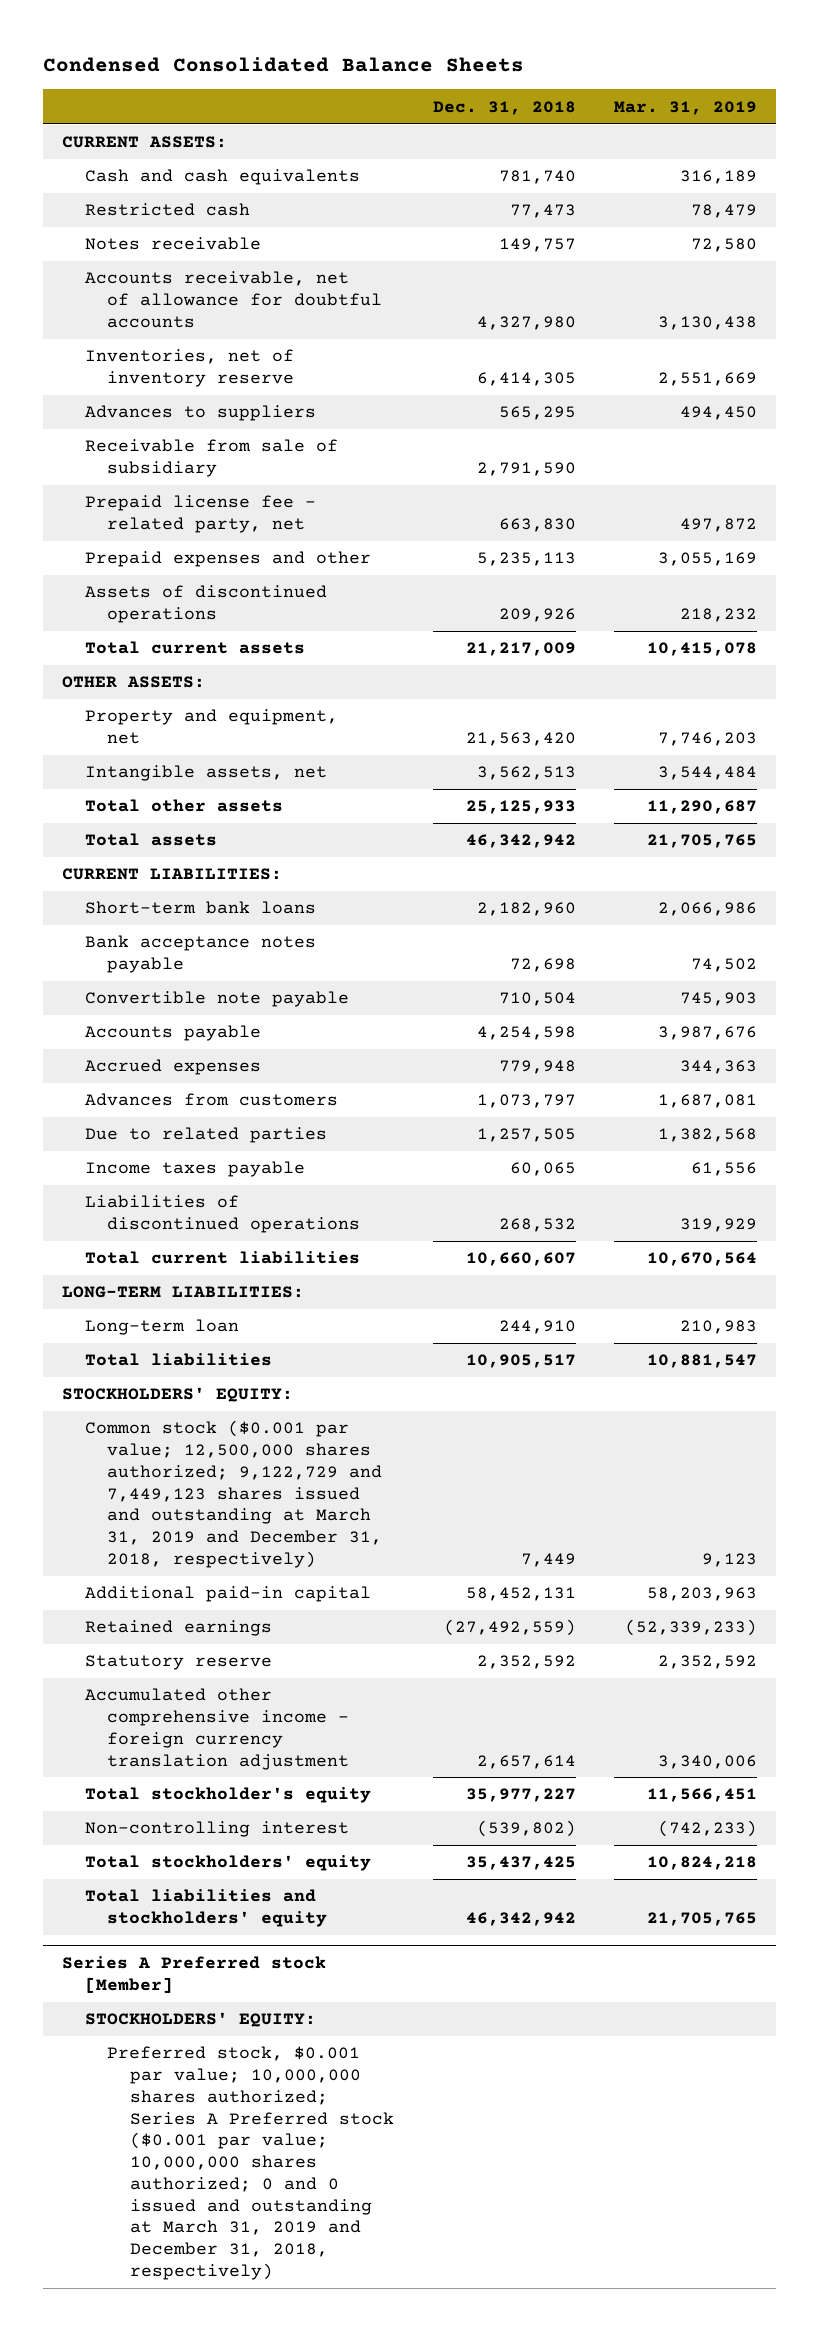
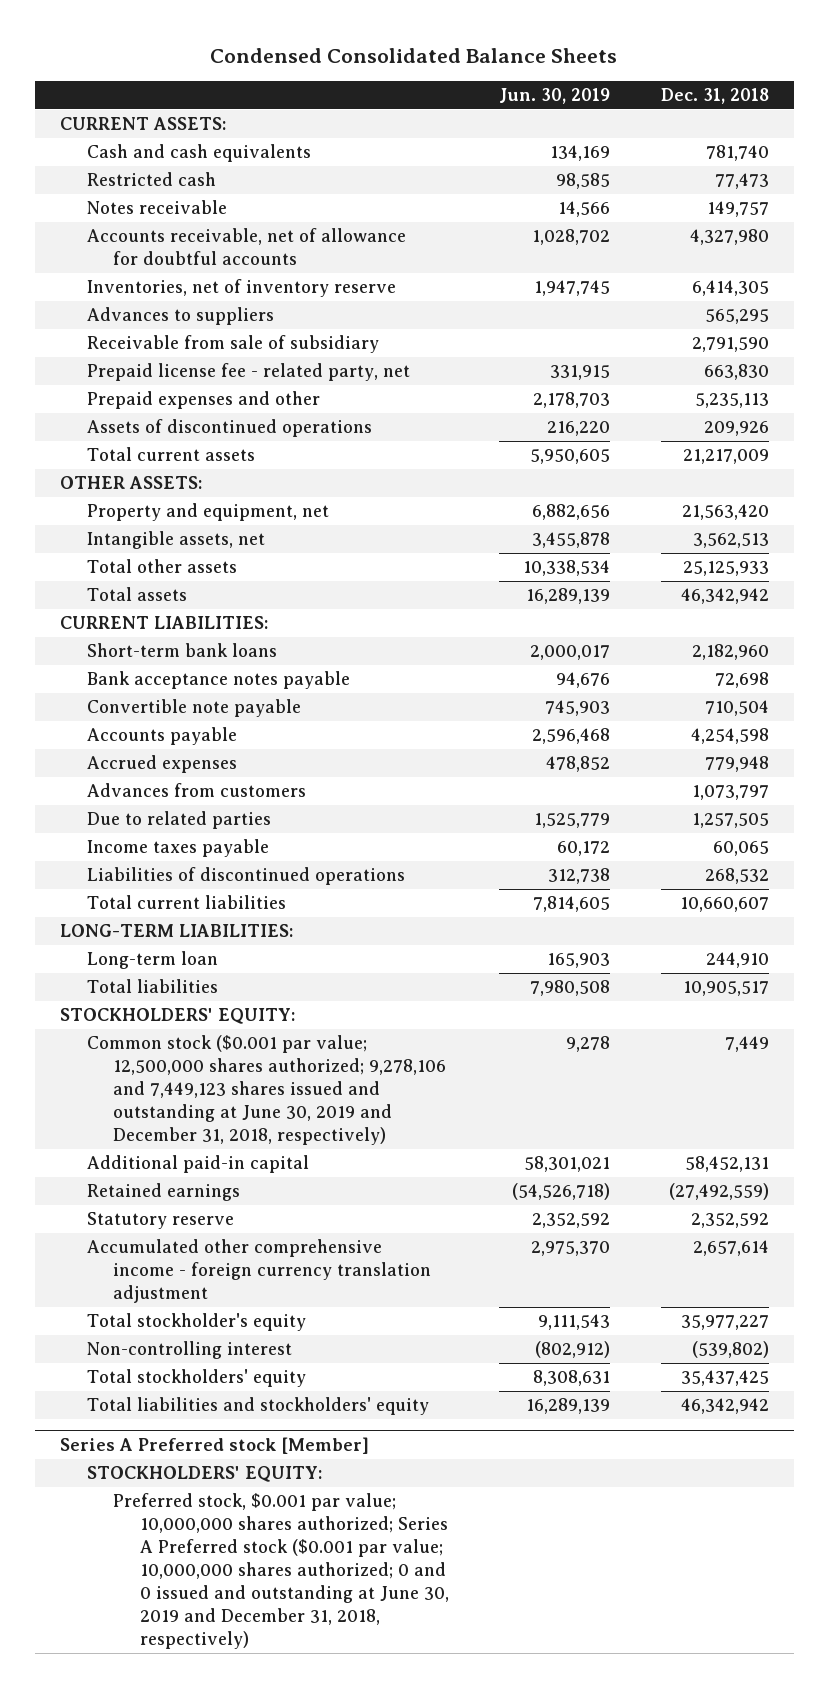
- | Dec. 31, 2018 | Mar. 31, 2019
+ | Jun. 30, 2019 | Dec. 31, 2018
- Common stock ($0.001 par value; 12,500,000 shares authorized; 9,122,729 and 7,449,123 shares issued and outstanding at March 31, 2019 and December 31, 2018, respectively) | 7,449 | 9,123
+ Common stock ($0.001 par value; 12,500,000 shares authorized; 9,278,106 and 7,449,123 shares issued and outstanding at June 30, 2019 and December 31, 2018, respectively) | 9,278 | 7,449
@ Series A Preferred stock [Member]
- Preferred stock, $0.001 par value; 10,000,000 shares authorized; Series A Preferred stock ($0.001 par value; 10,000,000 shares authorized; 0 and 0 issued and outstanding at March 31, 2019 and December 31, 2018, respectively)
+ Preferred stock, $0.001 par value; 10,000,000 shares authorized; Series A Preferred stock ($0.001 par value; 10,000,000 shares authorized; 0 and 0 issued and outstanding at June 30, 2019 and December 31, 2018, respectively)

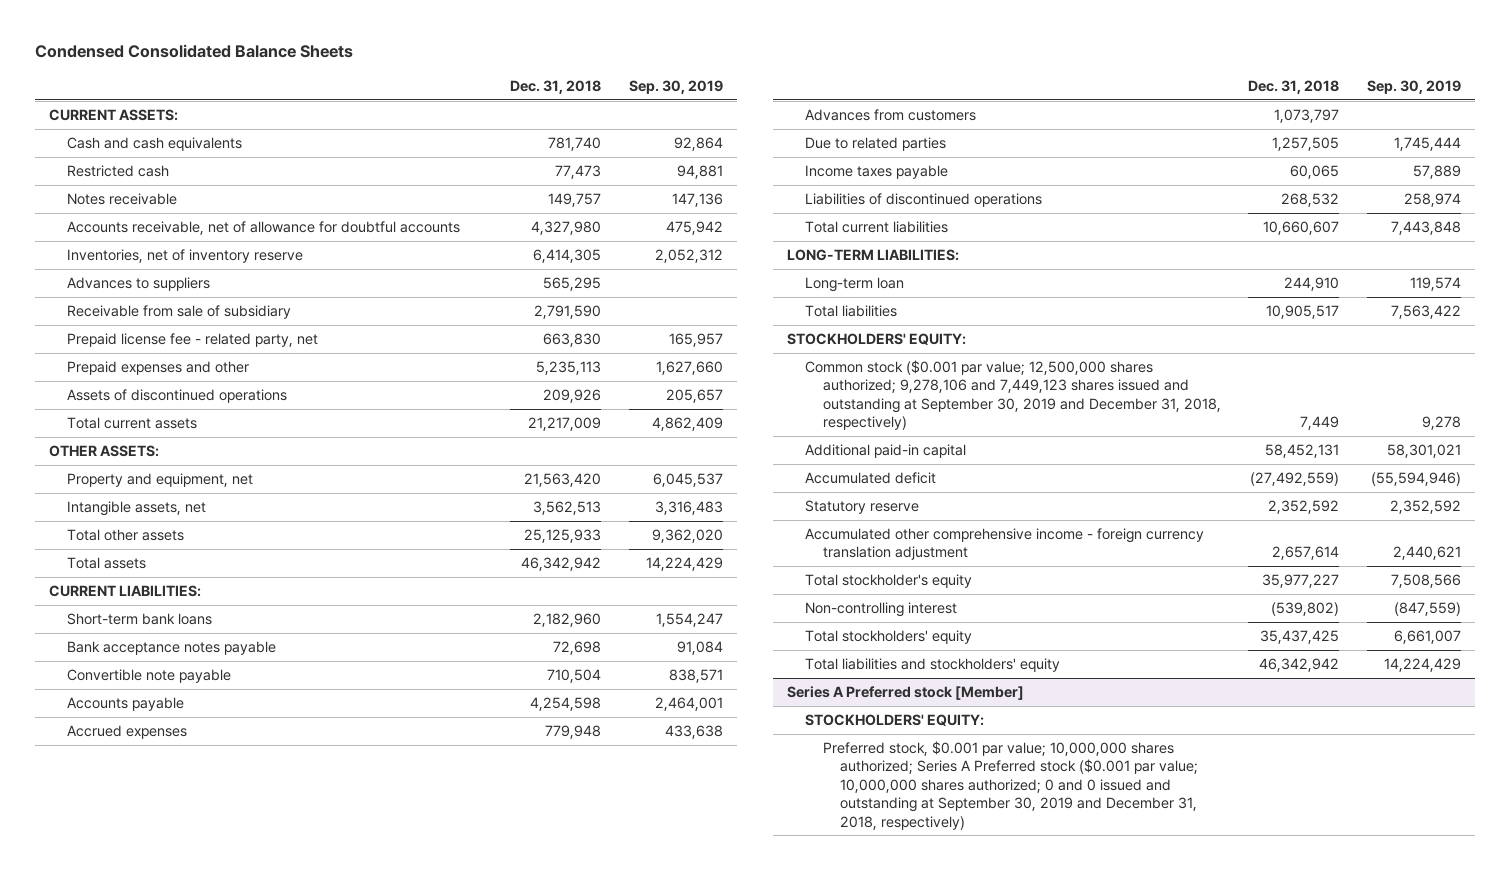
- | Jun. 30, 2019 | Dec. 31, 2018
+ | Dec. 31, 2018 | Sep. 30, 2019
- Common stock ($0.001 par value; 12,500,000 shares authorized; 9,278,106 and 7,449,123 shares issued and outstanding at June 30, 2019 and December 31, 2018, respectively) | 9,278 | 7,449
+ Common stock ($0.001 par value; 12,500,000 shares authorized; 9,278,106 and 7,449,123 shares issued and outstanding at September 30, 2019 and December 31, 2018, respectively) | 7,449 | 9,278
- Retained earnings | (54,526,718) | (27,492,559)
+ Accumulated deficit | (27,492,559) | (55,594,946)
@ Series A Preferred stock [Member]
- Preferred stock, $0.001 par value; 10,000,000 shares authorized; Series A Preferred stock ($0.001 par value; 10,000,000 shares authorized; 0 and 0 issued and outstanding at June 30, 2019 and December 31, 2018, respectively)
+ Preferred stock, $0.001 par value; 10,000,000 shares authorized; Series A Preferred stock ($0.001 par value; 10,000,000 shares authorized; 0 and 0 issued and outstanding at September 30, 2019 and December 31, 2018, respectively)

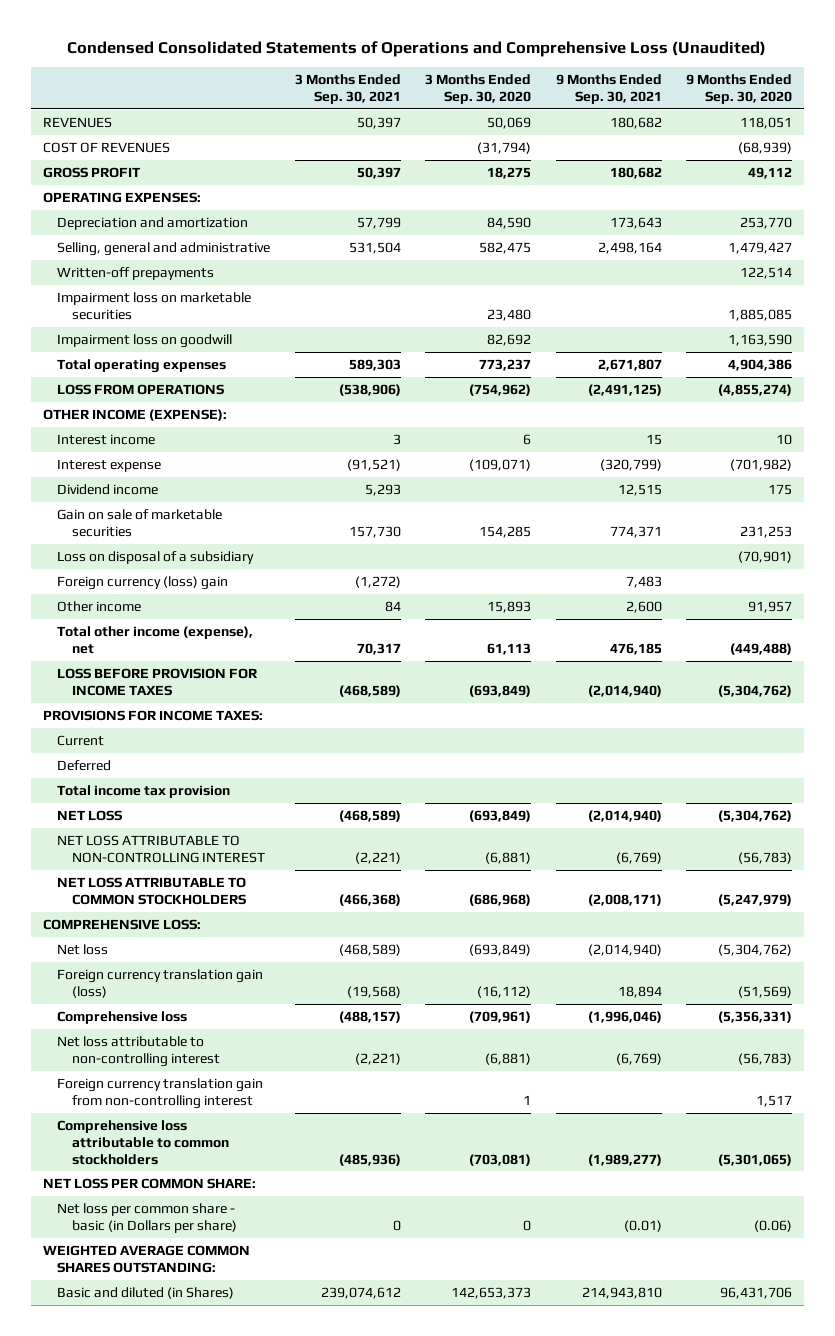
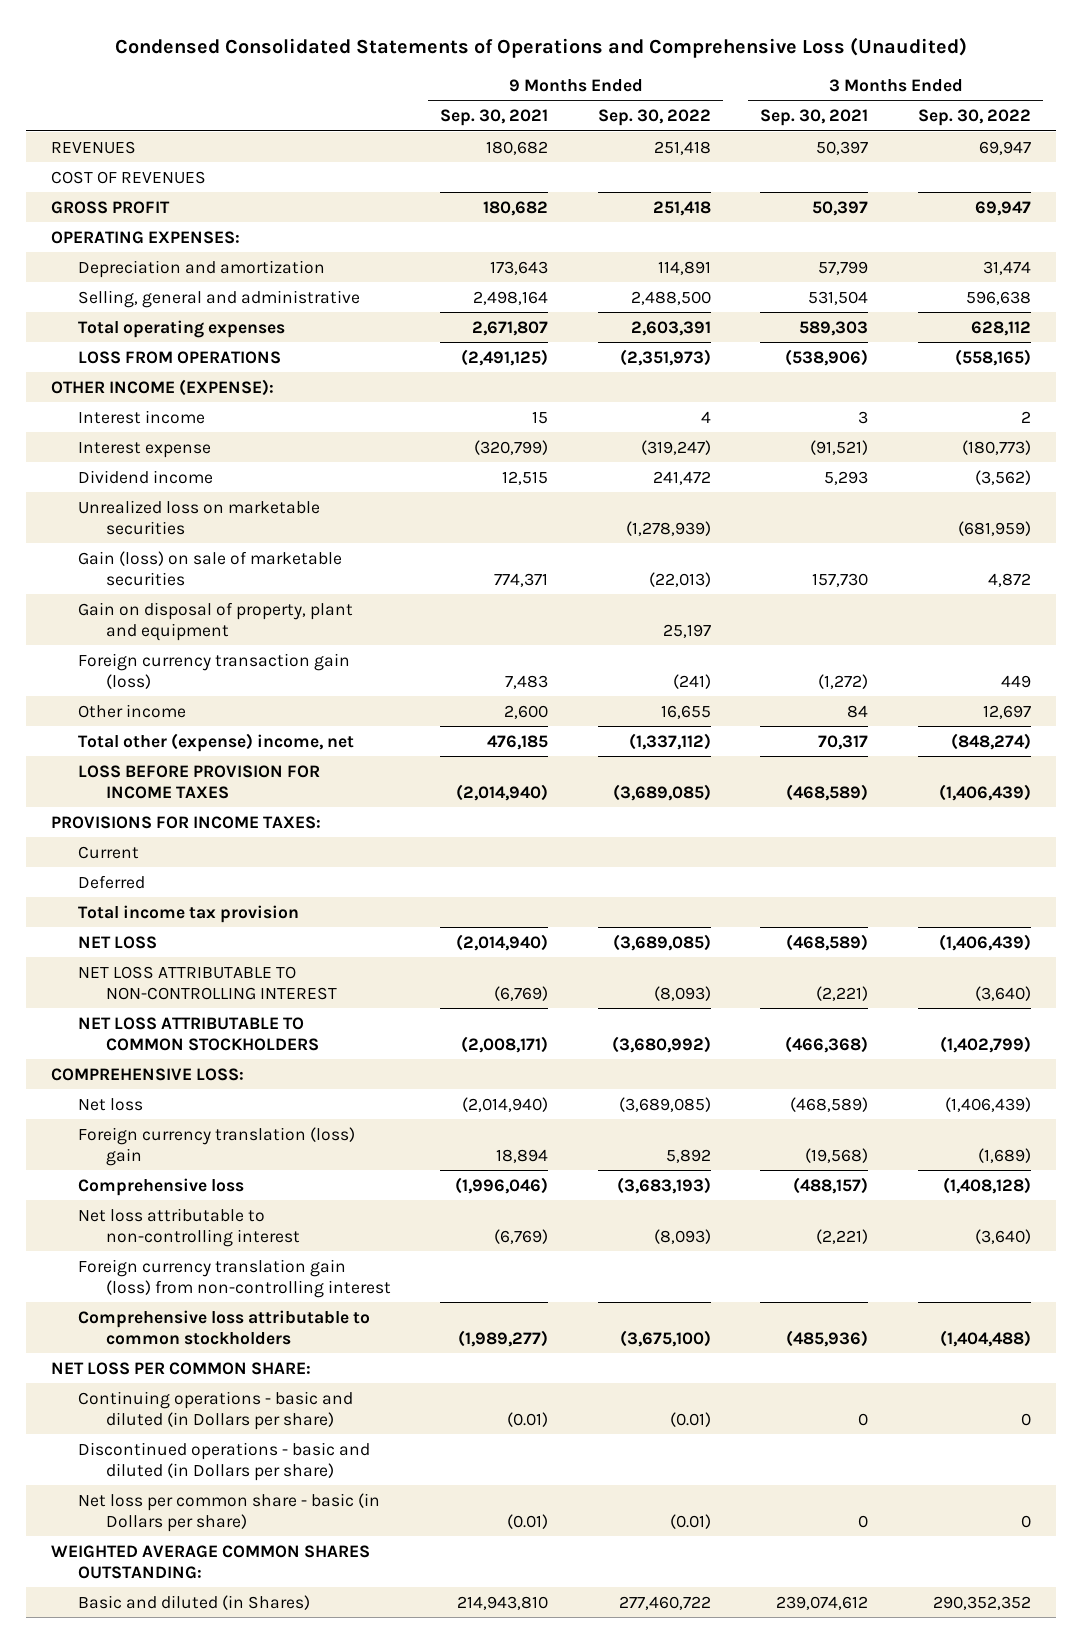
- | 3 Months Ended Sep. 30, 2021 | 3 Months Ended Sep. 30, 2020 | 9 Months Ended Sep. 30, 2021 | 9 Months Ended Sep. 30, 2020
+ | 9 Months Ended Sep. 30, 2021 | 9 Months Ended Sep. 30, 2022 | 3 Months Ended Sep. 30, 2021 | 3 Months Ended Sep. 30, 2022
- Written-off prepayments | | | | 122,514
- Impairment loss on marketable securities | | 23,480 | | 1,885,085
- Impairment loss on goodwill | | 82,692 | | 1,163,590
- Gain on sale of marketable securities | 157,730 | 154,285 | 774,371 | 231,253
- Loss on disposal of a subsidiary | | | | (70,901)
- Foreign currency (loss) gain | (1,272) | | 7,483 |
+ Unrealized loss on marketable securities | | (1,278,939) | | (681,959)
+ Gain (loss) on sale of marketable securities | 774,371 | (22,013) | 157,730 | 4,872
+ Gain on disposal of property, plant and equipment | | 25,197 | |
+ Foreign currency transaction gain (loss) | 7,483 | (241) | (1,272) | 449
- Total other income (expense), net | 70,317 | 61,113 | 476,185 | (449,488)
+ Total other (expense) income, net | 476,185 | (1,337,112) | 70,317 | (848,274)
- Foreign currency translation gain (loss) | (19,568) | (16,112) | 18,894 | (51,569)
+ Foreign currency translation (loss) gain | 18,894 | 5,892 | (19,568) | (1,689)
- Foreign currency translation gain from non-controlling interest | | 1 | | 1,517
+ Foreign currency translation gain (loss) from non-controlling interest
+ Continuing operations - basic and diluted (in Dollars per share) | (0.01) | (0.01) | 0 | 0
+ Discontinued operations - basic and diluted (in Dollars per share)

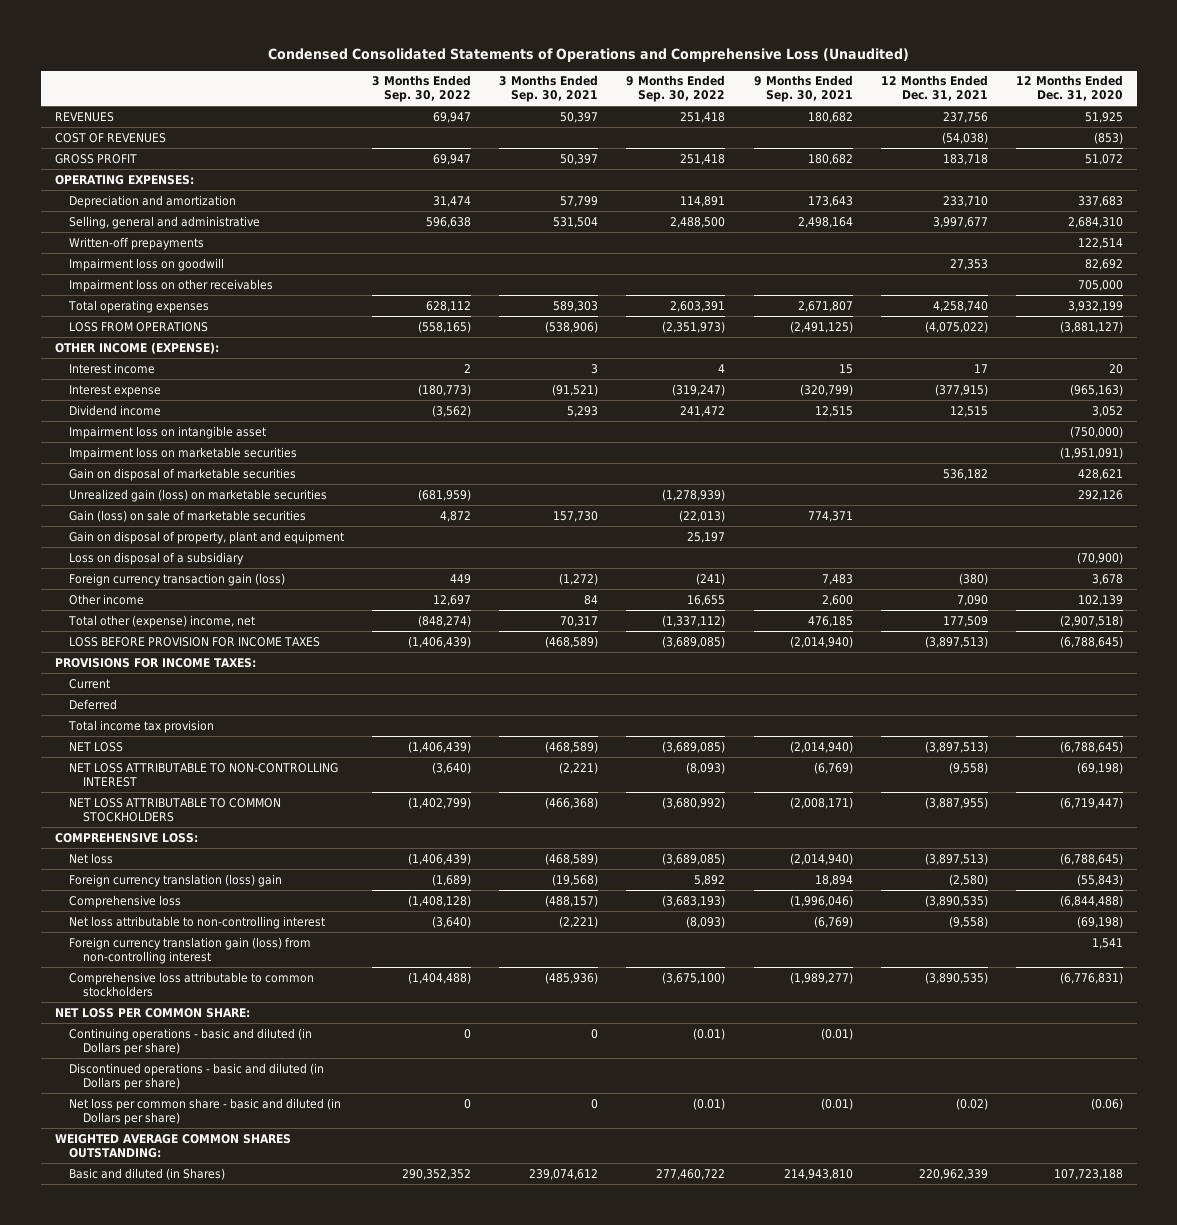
- | 9 Months Ended Sep. 30, 2021 | 9 Months Ended Sep. 30, 2022 | 3 Months Ended Sep. 30, 2021 | 3 Months Ended Sep. 30, 2022
+ | 3 Months Ended Sep. 30, 2022 | 3 Months Ended Sep. 30, 2021 | 9 Months Ended Sep. 30, 2022 | 9 Months Ended Sep. 30, 2021 | 12 Months Ended Dec. 31, 2021 | 12 Months Ended Dec. 31, 2020
+ Written-off prepayments | | | | | | 122,514
+ Impairment loss on goodwill | | | | | 27,353 | 82,692
+ Impairment loss on other receivables | | | | | | 705,000
- Unrealized loss on marketable securities | | (1,278,939) | | (681,959)
+ Impairment loss on intangible asset | | | | | | (750,000)
+ Impairment loss on marketable securities | | | | | | (1,951,091)
+ Gain on disposal of marketable securities | | | | | 536,182 | 428,621
+ Unrealized gain (loss) on marketable securities | (681,959) | | (1,278,939) | | | 292,126
+ Loss on disposal of a subsidiary | | | | | | (70,900)
- Net loss per common share - basic (in Dollars per share) | (0.01) | (0.01) | 0 | 0
+ Net loss per common share - basic and diluted (in Dollars per share) | 0 | 0 | (0.01) | (0.01) | (0.02) | (0.06)

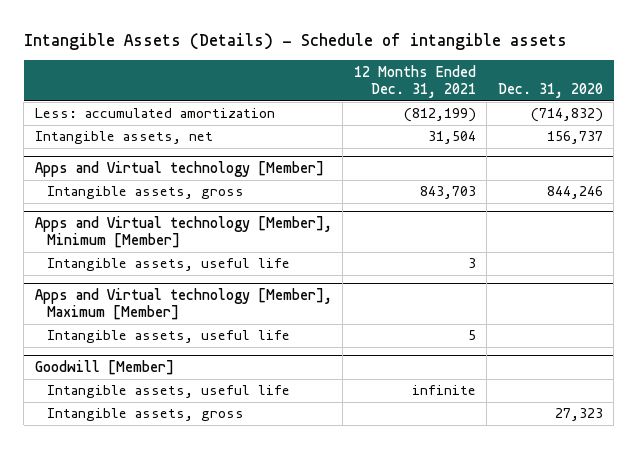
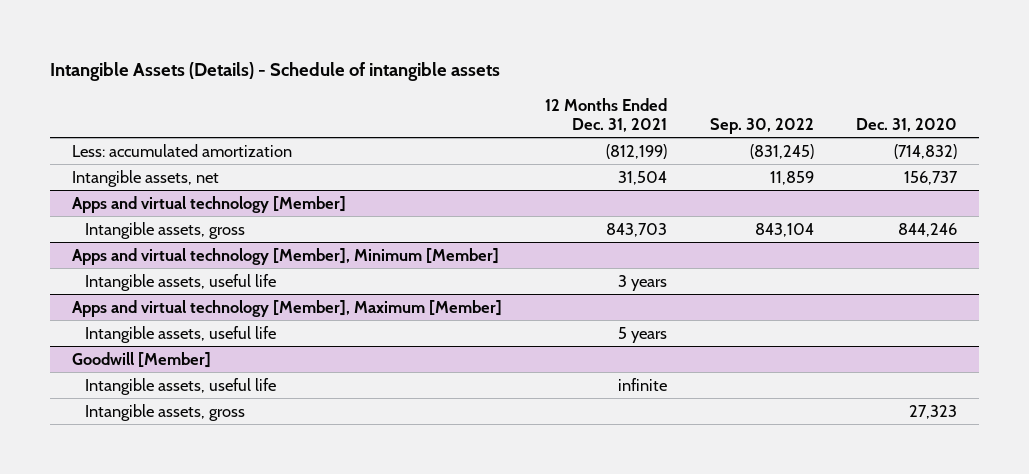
- | 12 Months Ended Dec. 31, 2021 | Dec. 31, 2020
+ | 12 Months Ended Dec. 31, 2021 | Sep. 30, 2022 | Dec. 31, 2020
- Apps and Virtual technology [Member]
+ Apps and virtual technology [Member]
- Apps and Virtual technology [Member], Minimum [Member]
- Intangible assets, useful life | 3 |
- Apps and Virtual technology [Member], Maximum [Member]
- Intangible assets, useful life | 5 |
+ Apps and virtual technology [Member], Minimum [Member]
+ Intangible assets, useful life | 3 years | |
+ Apps and virtual technology [Member], Maximum [Member]
+ Intangible assets, useful life | 5 years | |

